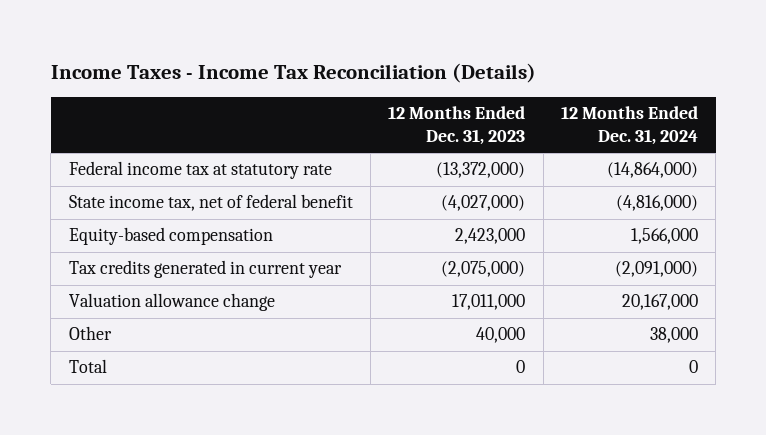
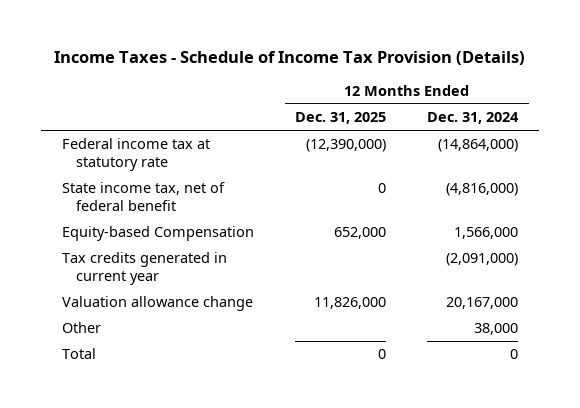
- Income Taxes - Income Tax Reconciliation (Details)
+ Income Taxes - Schedule of Income Tax Provision (Details)
- | 12 Months Ended Dec. 31, 2023 | 12 Months Ended Dec. 31, 2024
+ | 12 Months Ended Dec. 31, 2025 | 12 Months Ended Dec. 31, 2024
- Equity-based compensation | 2,423,000 | 1,566,000
+ Equity-based Compensation | 652,000 | 1,566,000

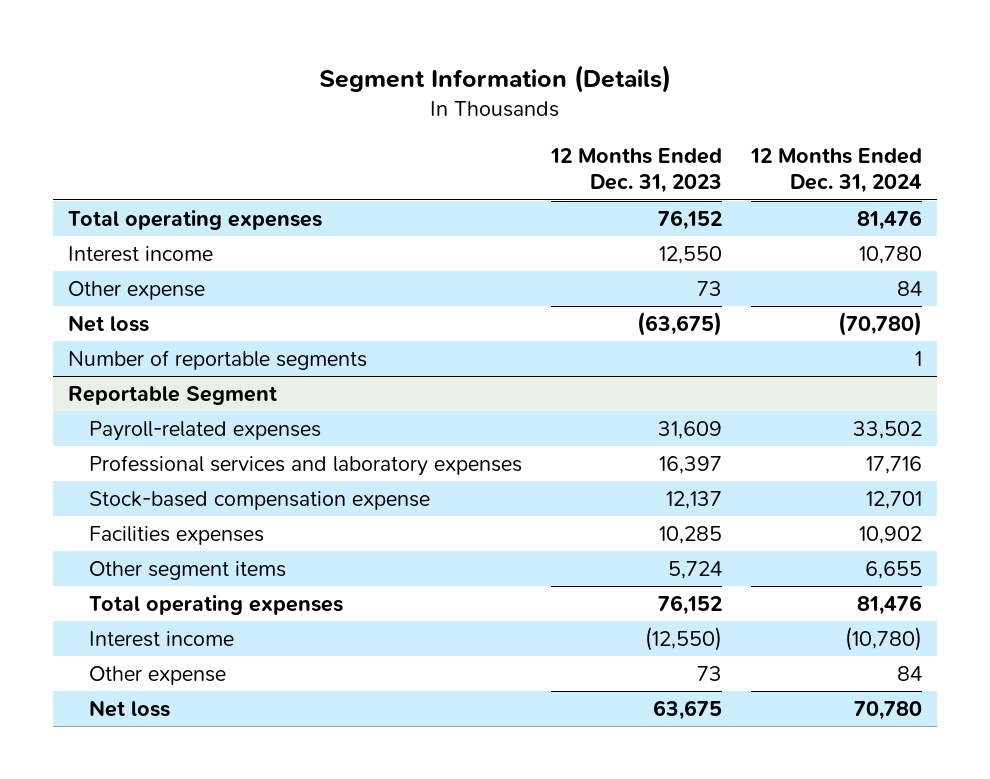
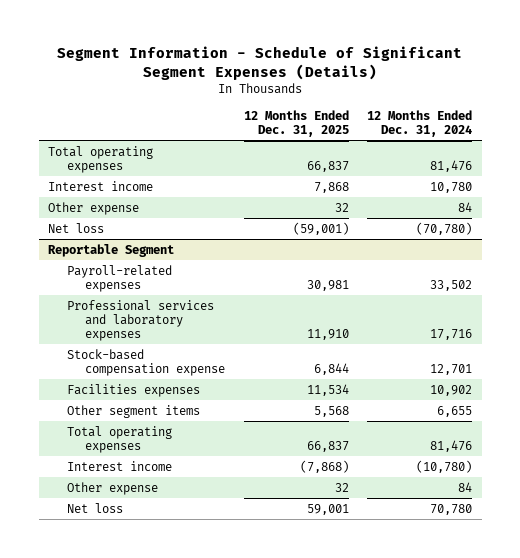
- Segment Information (Details)
+ Segment Information - Schedule of Significant Segment Expenses (Details)
- | 12 Months Ended Dec. 31, 2023 | 12 Months Ended Dec. 31, 2024
+ | 12 Months Ended Dec. 31, 2025 | 12 Months Ended Dec. 31, 2024
- Number of reportable segments | | 1

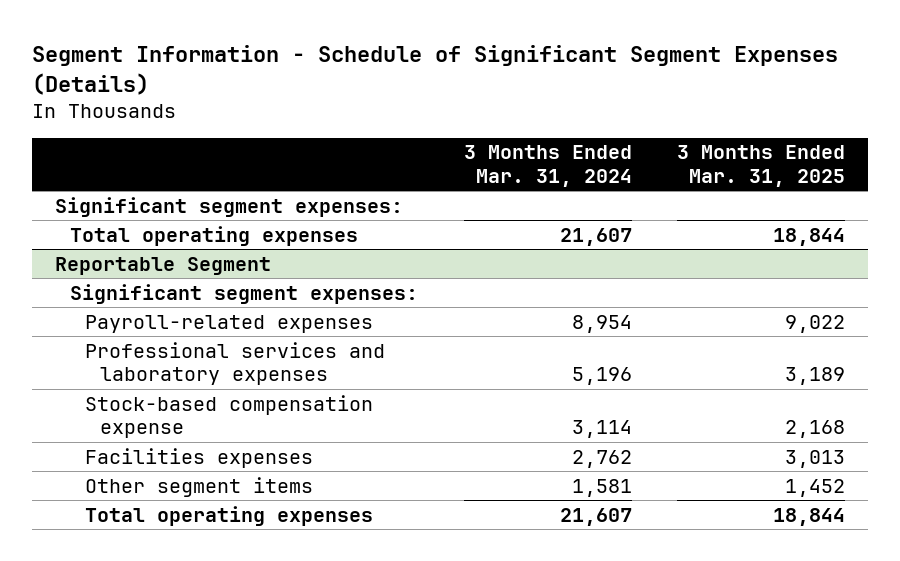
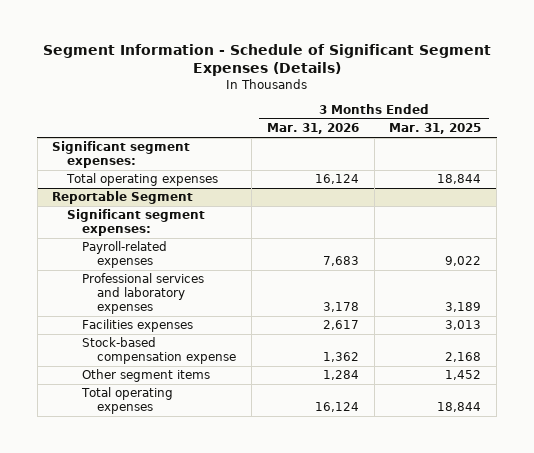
- | 3 Months Ended Mar. 31, 2024 | 3 Months Ended Mar. 31, 2025
+ | 3 Months Ended Mar. 31, 2026 | 3 Months Ended Mar. 31, 2025
@ Reportable Segment
moved down: Stock-based compensation expense | 1,362 | 2,168

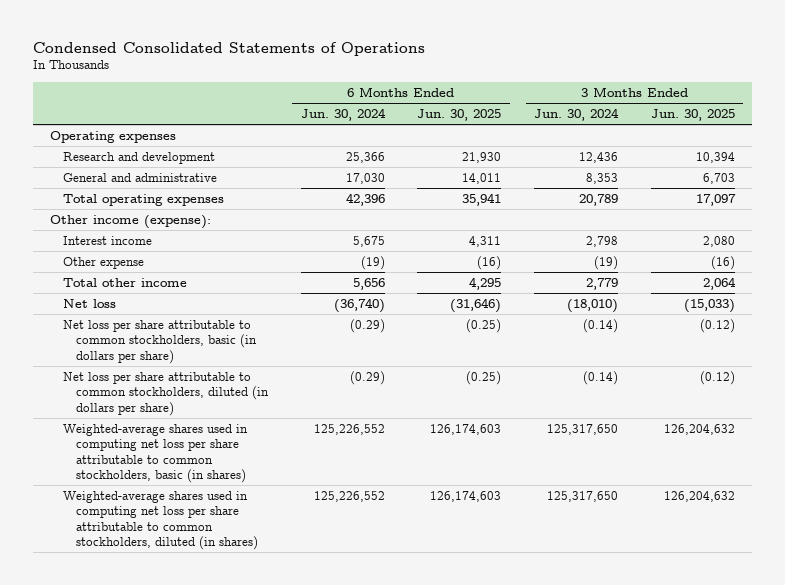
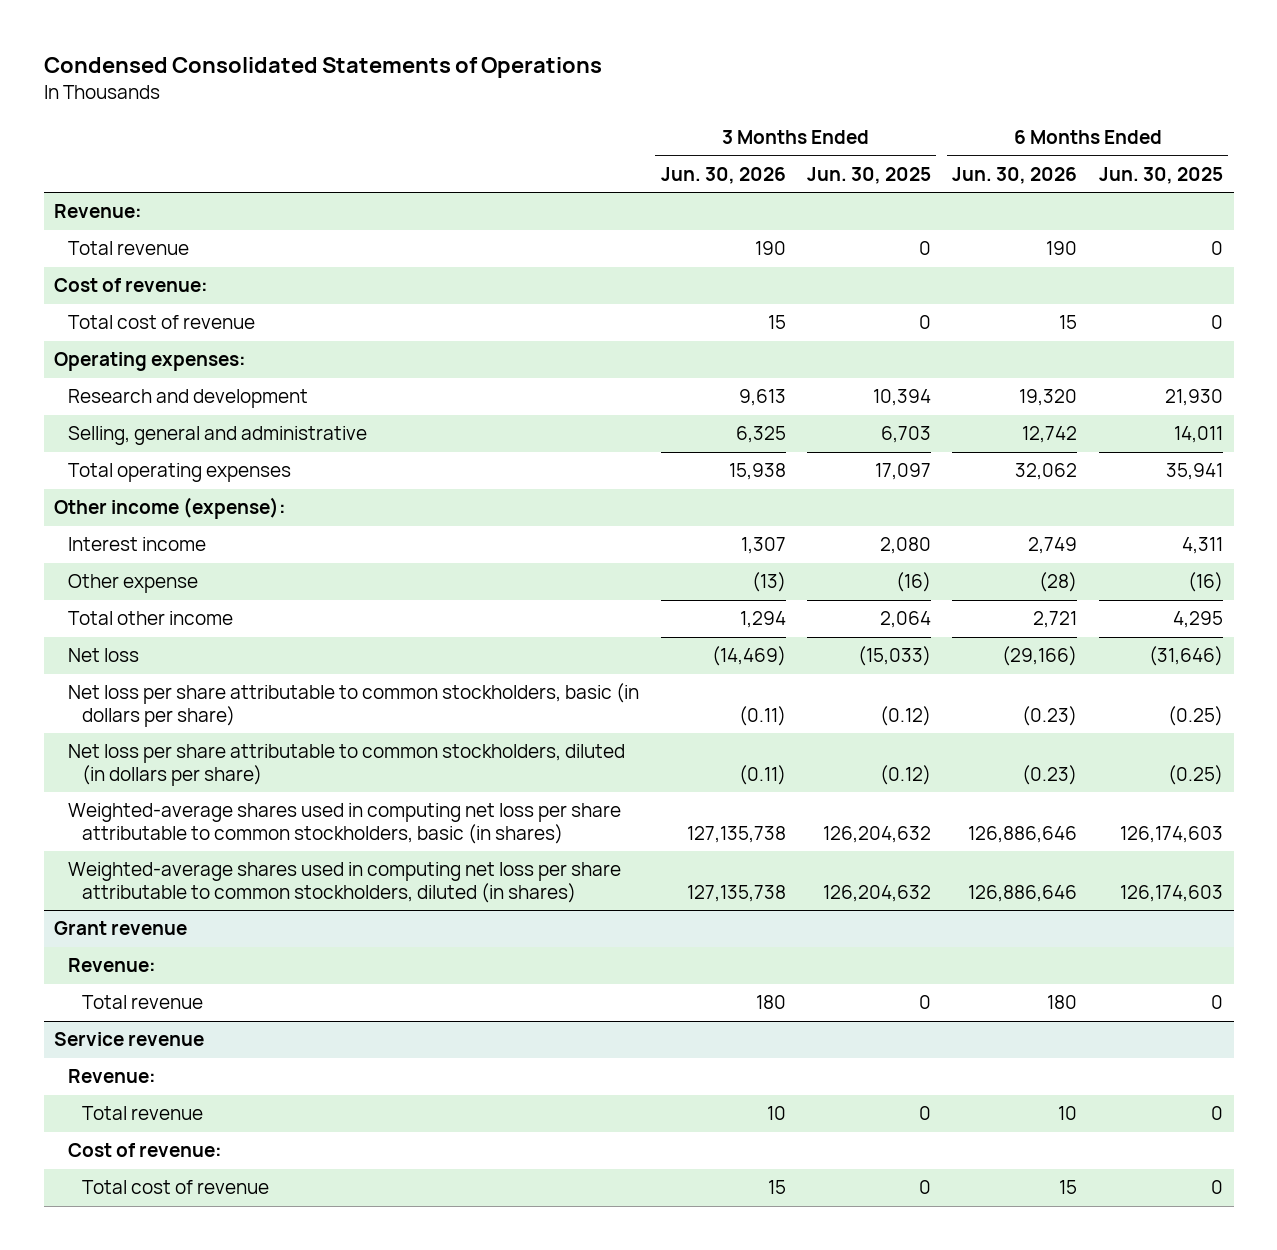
- | 6 Months Ended Jun. 30, 2024 | 6 Months Ended Jun. 30, 2025 | 3 Months Ended Jun. 30, 2024 | 3 Months Ended Jun. 30, 2025
+ | 3 Months Ended Jun. 30, 2026 | 3 Months Ended Jun. 30, 2025 | 6 Months Ended Jun. 30, 2026 | 6 Months Ended Jun. 30, 2025
- Operating expenses
+ Revenue:
+ Total revenue | 190 | 0 | 190 | 0
+ Cost of revenue:
+ Total cost of revenue | 15 | 0 | 15 | 0
+ Operating expenses:
- General and administrative | 17,030 | 14,011 | 8,353 | 6,703
+ Selling, general and administrative | 6,325 | 6,703 | 12,742 | 14,011
+ Grant revenue
+ Revenue:
+ Total revenue | 180 | 0 | 180 | 0
+ Service revenue
+ Revenue:
+ Total revenue | 10 | 0 | 10 | 0
+ Cost of revenue:
+ Total cost of revenue | 15 | 0 | 15 | 0

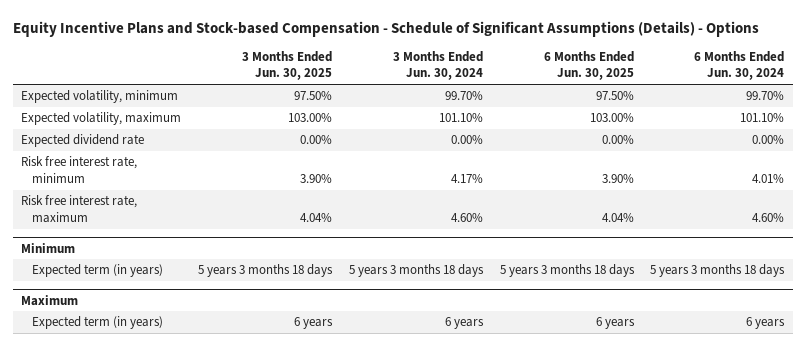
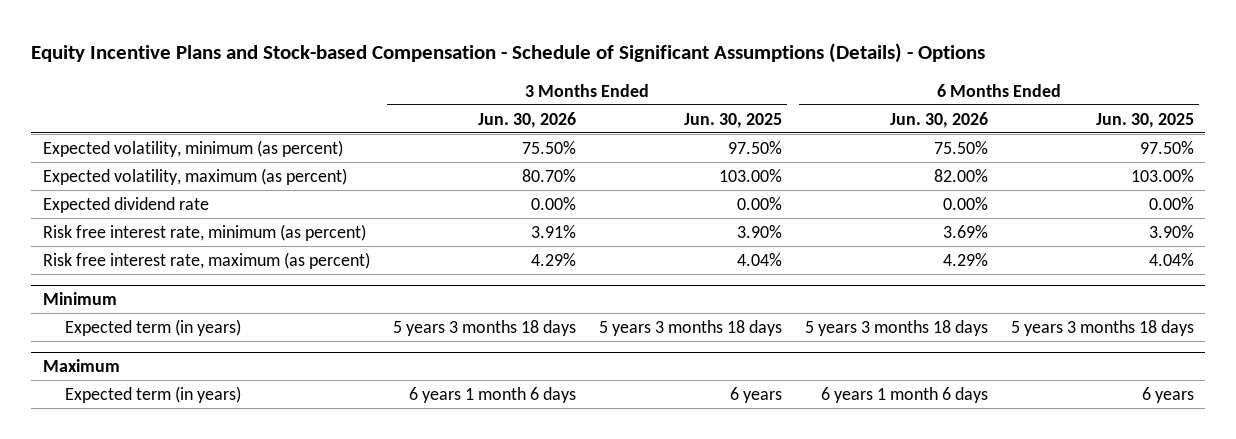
- | 3 Months Ended Jun. 30, 2025 | 3 Months Ended Jun. 30, 2024 | 6 Months Ended Jun. 30, 2025 | 6 Months Ended Jun. 30, 2024
+ | 3 Months Ended Jun. 30, 2026 | 3 Months Ended Jun. 30, 2025 | 6 Months Ended Jun. 30, 2026 | 6 Months Ended Jun. 30, 2025
- Expected volatility, minimum | 97.50% | 99.70% | 97.50% | 99.70%
- Expected volatility, maximum | 103.00% | 101.10% | 103.00% | 101.10%
+ Expected volatility, minimum (as percent) | 75.50% | 97.50% | 75.50% | 97.50%
+ Expected volatility, maximum (as percent) | 80.70% | 103.00% | 82.00% | 103.00%
- Risk free interest rate, minimum | 3.90% | 4.17% | 3.90% | 4.01%
- Risk free interest rate, maximum | 4.04% | 4.60% | 4.04% | 4.60%
+ Risk free interest rate, minimum (as percent) | 3.91% | 3.90% | 3.69% | 3.90%
+ Risk free interest rate, maximum (as percent) | 4.29% | 4.04% | 4.29% | 4.04%

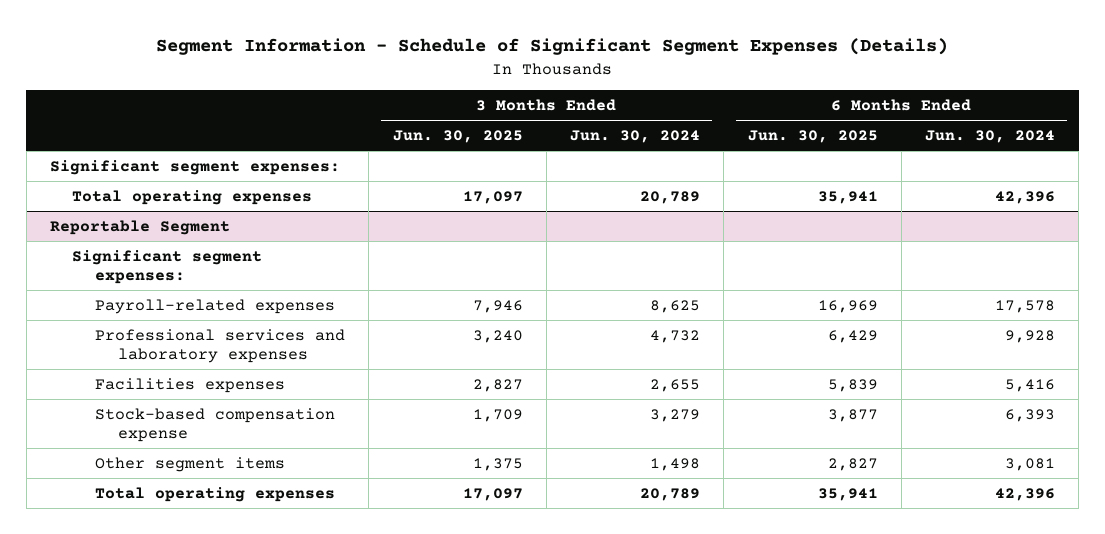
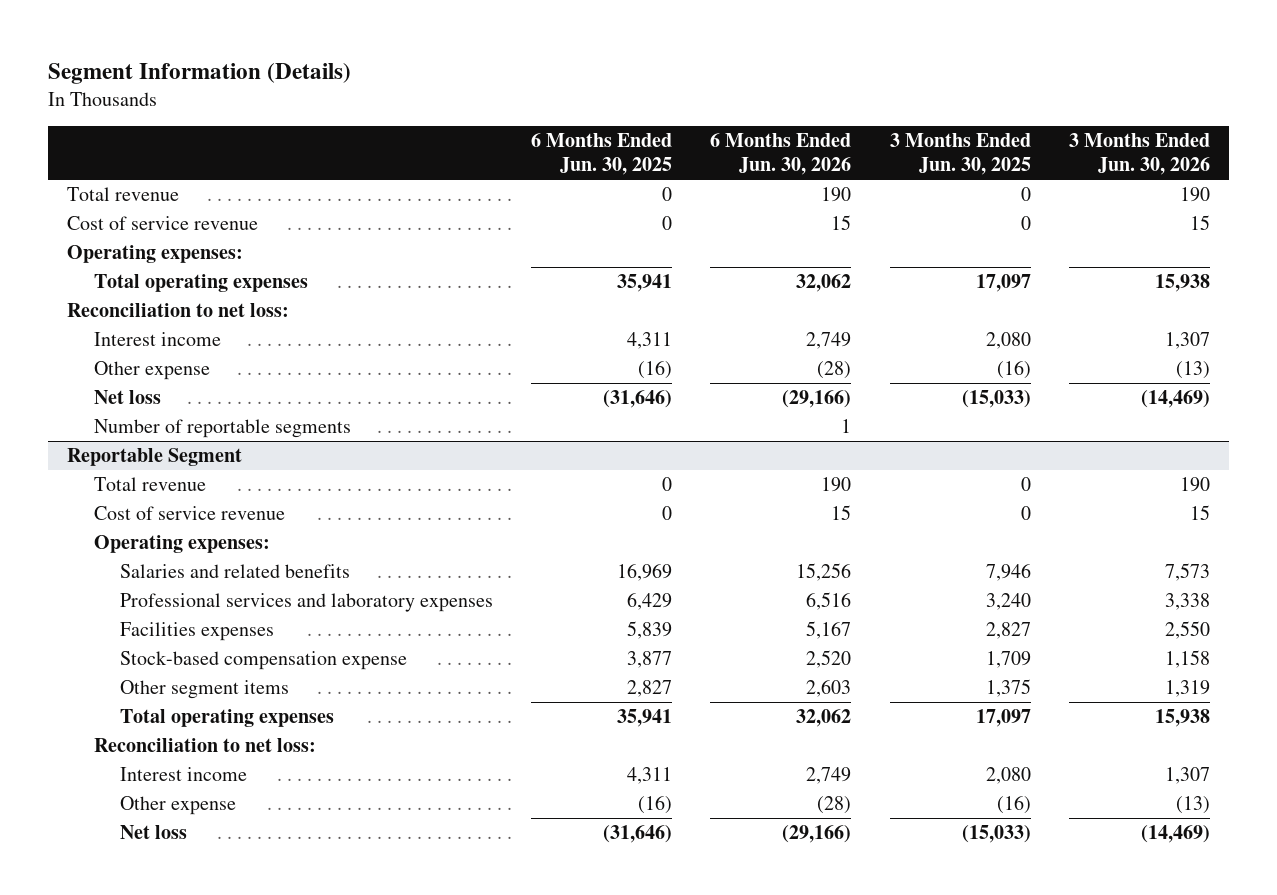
- Segment Information - Schedule of Significant Segment Expenses (Details)
+ Segment Information (Details)
- | 3 Months Ended Jun. 30, 2025 | 3 Months Ended Jun. 30, 2024 | 6 Months Ended Jun. 30, 2025 | 6 Months Ended Jun. 30, 2024
+ | 6 Months Ended Jun. 30, 2025 | 6 Months Ended Jun. 30, 2026 | 3 Months Ended Jun. 30, 2025 | 3 Months Ended Jun. 30, 2026
- Significant segment expenses:
+ Total revenue | 0 | 190 | 0 | 190
+ Cost of service revenue | 0 | 15 | 0 | 15
+ Operating expenses:
+ Reconciliation to net loss:
+ Interest income | 4,311 | 2,749 | 2,080 | 1,307
+ Other expense | (16) | (28) | (16) | (13)
+ Net loss | (31,646) | (29,166) | (15,033) | (14,469)
+ Number of reportable segments | | 1 | |
@ Reportable Segment
- Significant segment expenses:
- Payroll-related expenses | 7,946 | 8,625 | 16,969 | 17,578
+ Total revenue | 0 | 190 | 0 | 190
+ Cost of service revenue | 0 | 15 | 0 | 15
+ Operating expenses:
+ Salaries and related benefits | 16,969 | 15,256 | 7,946 | 7,573
+ Reconciliation to net loss:
+ Interest income | 4,311 | 2,749 | 2,080 | 1,307
+ Other expense | (16) | (28) | (16) | (13)
+ Net loss | (31,646) | (29,166) | (15,033) | (14,469)

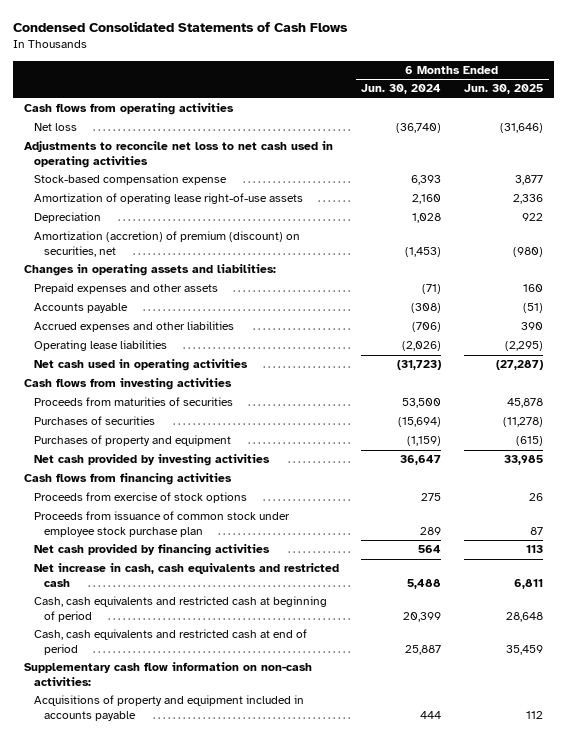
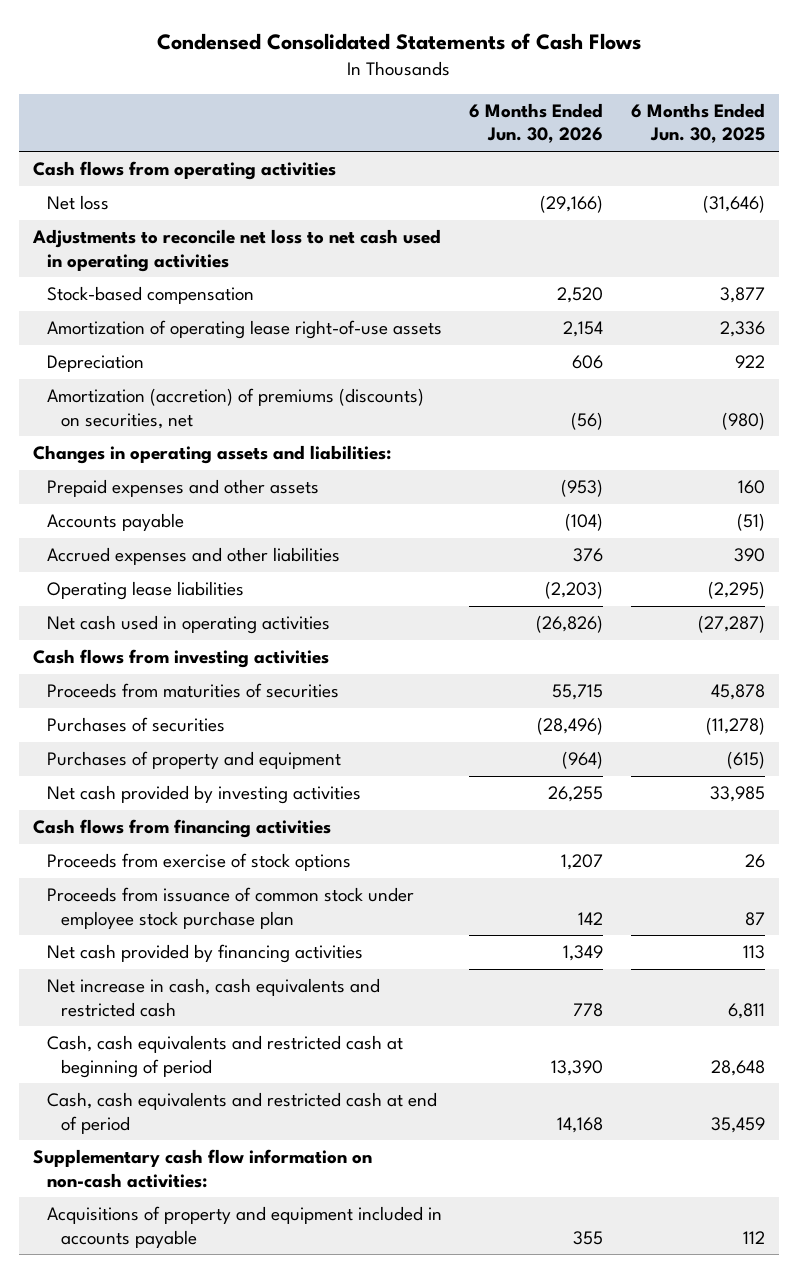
- | 6 Months Ended Jun. 30, 2024 | 6 Months Ended Jun. 30, 2025
+ | 6 Months Ended Jun. 30, 2026 | 6 Months Ended Jun. 30, 2025
- Stock-based compensation expense | 6,393 | 3,877
+ Stock-based compensation | 2,520 | 3,877
- Amortization (accretion) of premium (discount) on securities, net | (1,453) | (980)
+ Amortization (accretion) of premiums (discounts) on securities, net | (56) | (980)

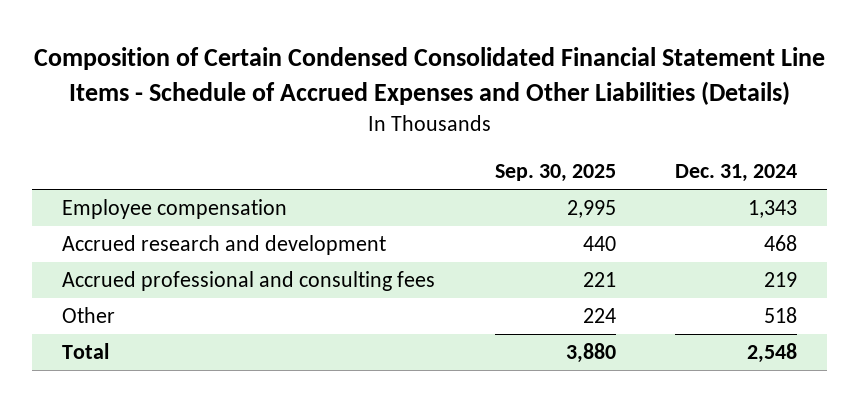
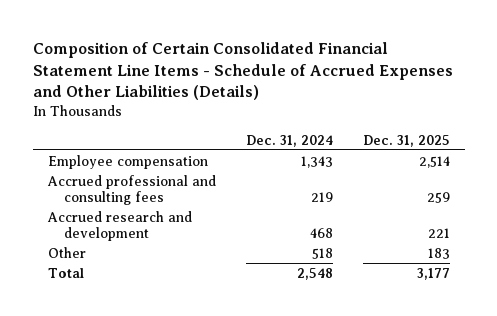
- Composition of Certain Condensed Consolidated Financial Statement Line Items - Schedule of Accrued Expenses and Other Liabilities (Details)
+ Composition of Certain Consolidated Financial Statement Line Items - Schedule of Accrued Expenses and Other Liabilities (Details)
- | Sep. 30, 2025 | Dec. 31, 2024
+ | Dec. 31, 2024 | Dec. 31, 2025
moved down: Accrued research and development | 468 | 221

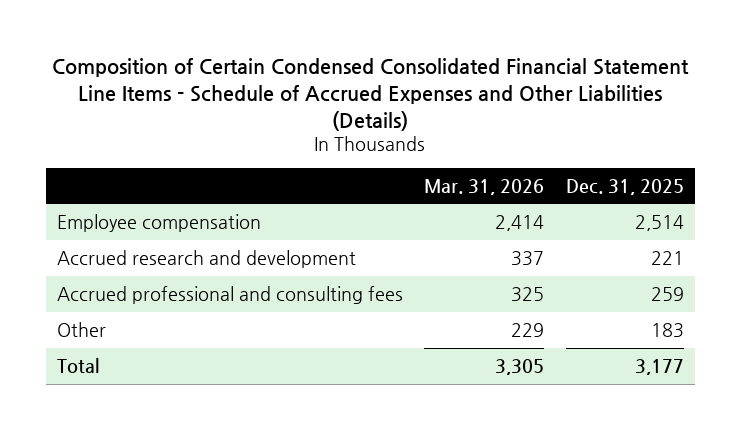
- Composition of Certain Consolidated Financial Statement Line Items - Schedule of Accrued Expenses and Other Liabilities (Details)
+ Composition of Certain Condensed Consolidated Financial Statement Line Items - Schedule of Accrued Expenses and Other Liabilities (Details)
- | Dec. 31, 2024 | Dec. 31, 2025
+ | Mar. 31, 2026 | Dec. 31, 2025
moved down: Accrued professional and consulting fees | 325 | 259

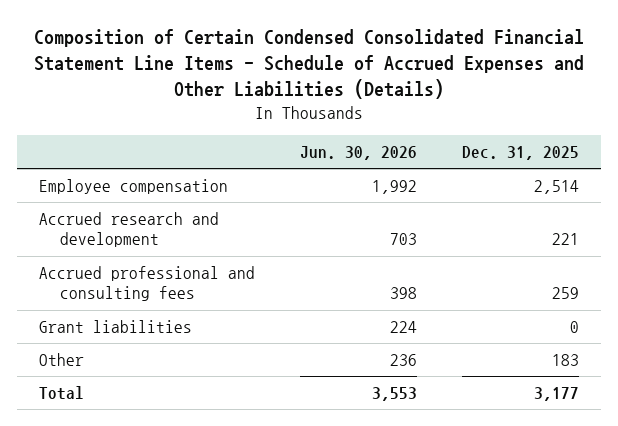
- | Mar. 31, 2026 | Dec. 31, 2025
+ | Jun. 30, 2026 | Dec. 31, 2025
+ Grant liabilities | 224 | 0

